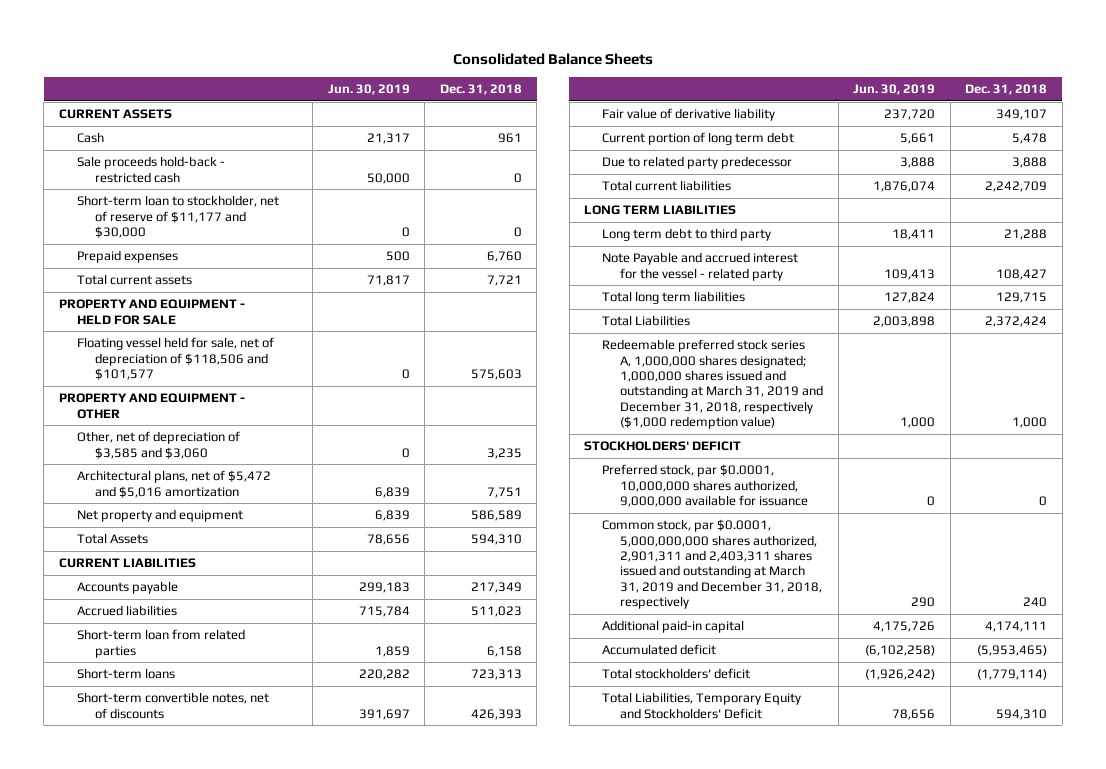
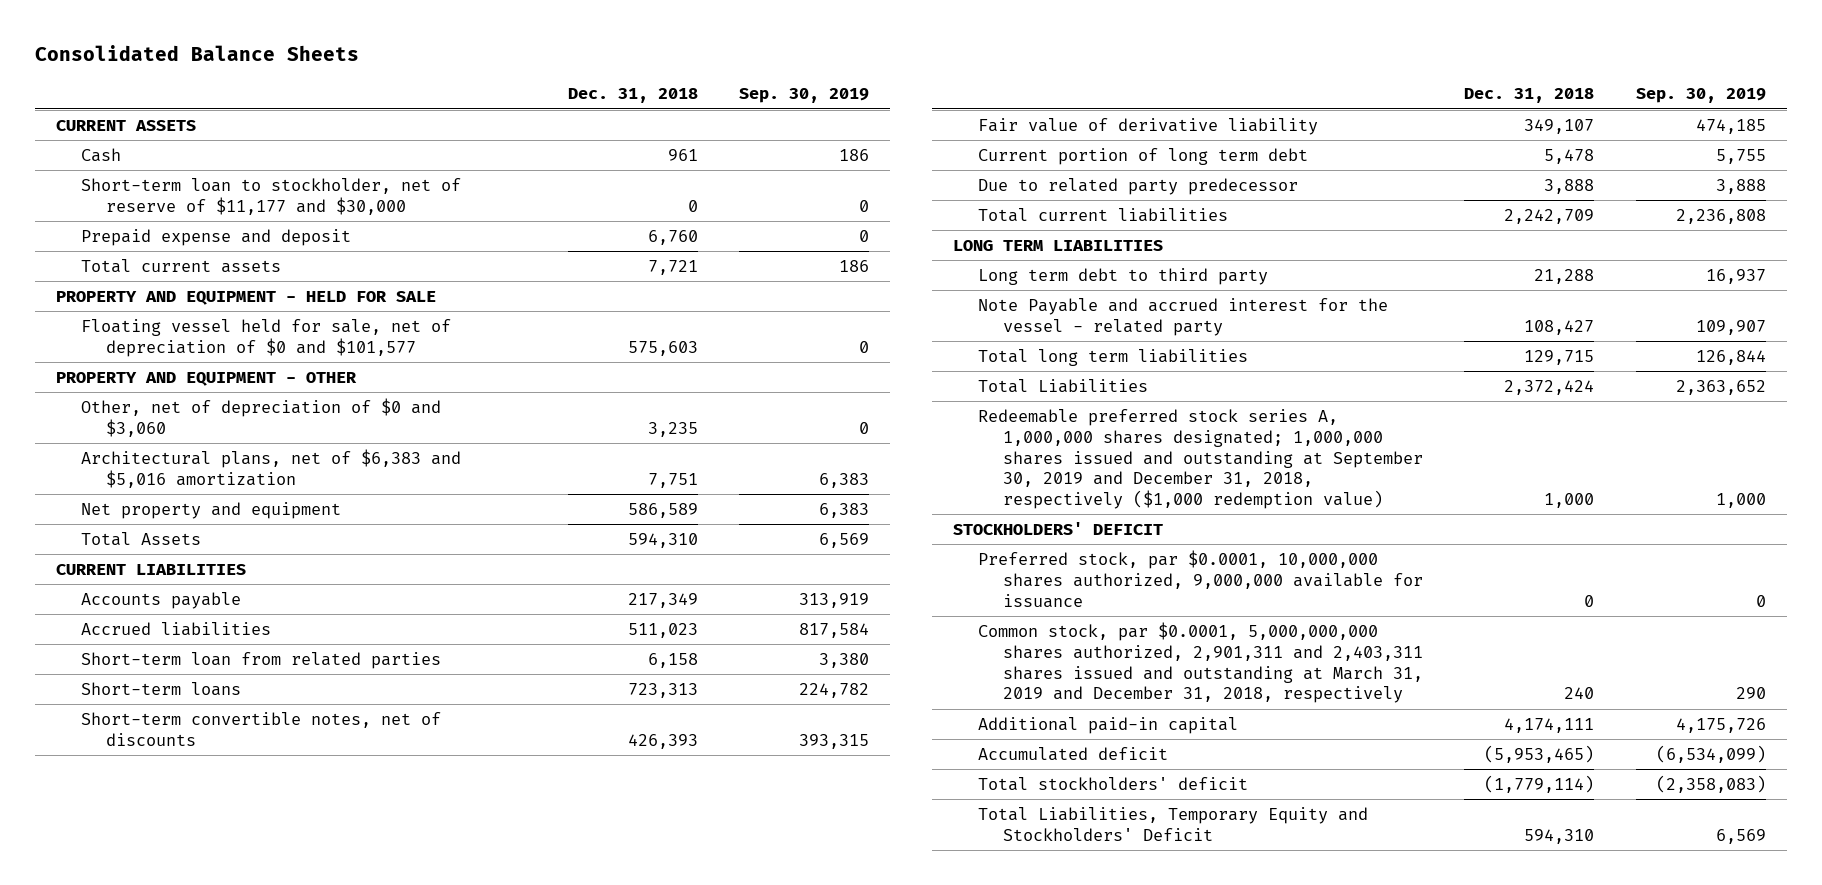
- | Jun. 30, 2019 | Dec. 31, 2018
+ | Dec. 31, 2018 | Sep. 30, 2019
- Sale proceeds hold-back - restricted cash | 50,000 | 0
- Prepaid expenses | 500 | 6,760
+ Prepaid expense and deposit | 6,760 | 0
- Floating vessel held for sale, net of depreciation of $118,506 and $101,577 | 0 | 575,603
+ Floating vessel held for sale, net of depreciation of $0 and $101,577 | 575,603 | 0
- Other, net of depreciation of $3,585 and $3,060 | 0 | 3,235
- Architectural plans, net of $5,472 and $5,016 amortization | 6,839 | 7,751
+ Other, net of depreciation of $0 and $3,060 | 3,235 | 0
+ Architectural plans, net of $6,383 and $5,016 amortization | 7,751 | 6,383
- Redeemable preferred stock series A, 1,000,000 shares designated; 1,000,000 shares issued and outstanding at March 31, 2019 and December 31, 2018, respectively ($1,000 redemption value) | 1,000 | 1,000
+ Redeemable preferred stock series A, 1,000,000 shares designated; 1,000,000 shares issued and outstanding at September 30, 2019 and December 31, 2018, respectively ($1,000 redemption value) | 1,000 | 1,000

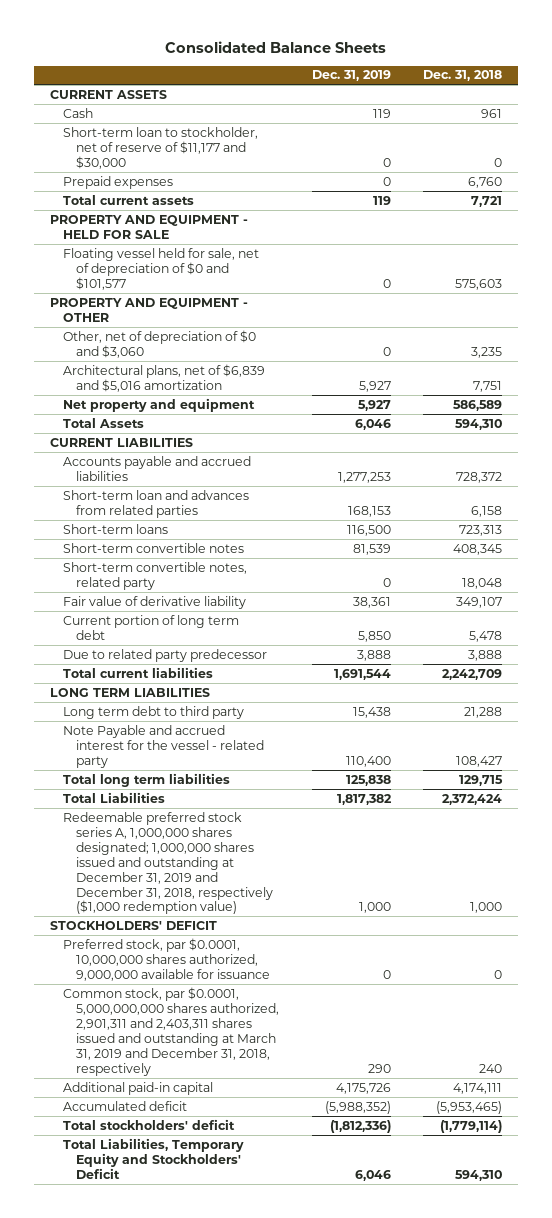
- | Dec. 31, 2018 | Sep. 30, 2019
+ | Dec. 31, 2019 | Dec. 31, 2018
- Prepaid expense and deposit | 6,760 | 0
+ Prepaid expenses | 0 | 6,760
- Architectural plans, net of $6,383 and $5,016 amortization | 7,751 | 6,383
+ Architectural plans, net of $6,839 and $5,016 amortization | 5,927 | 7,751
- Accounts payable | 217,349 | 313,919
- Accrued liabilities | 511,023 | 817,584
- Short-term loan from related parties | 6,158 | 3,380
+ Accounts payable and accrued liabilities | 1,277,253 | 728,372
+ Short-term loan and advances from related parties | 168,153 | 6,158
- Short-term convertible notes, net of discounts | 426,393 | 393,315
+ Short-term convertible notes | 81,539 | 408,345
+ Short-term convertible notes, related party | 0 | 18,048
- Redeemable preferred stock series A, 1,000,000 shares designated; 1,000,000 shares issued and outstanding at September 30, 2019 and December 31, 2018, respectively ($1,000 redemption value) | 1,000 | 1,000
+ Redeemable preferred stock series A, 1,000,000 shares designated; 1,000,000 shares issued and outstanding at December 31, 2019 and December 31, 2018, respectively ($1,000 redemption value) | 1,000 | 1,000

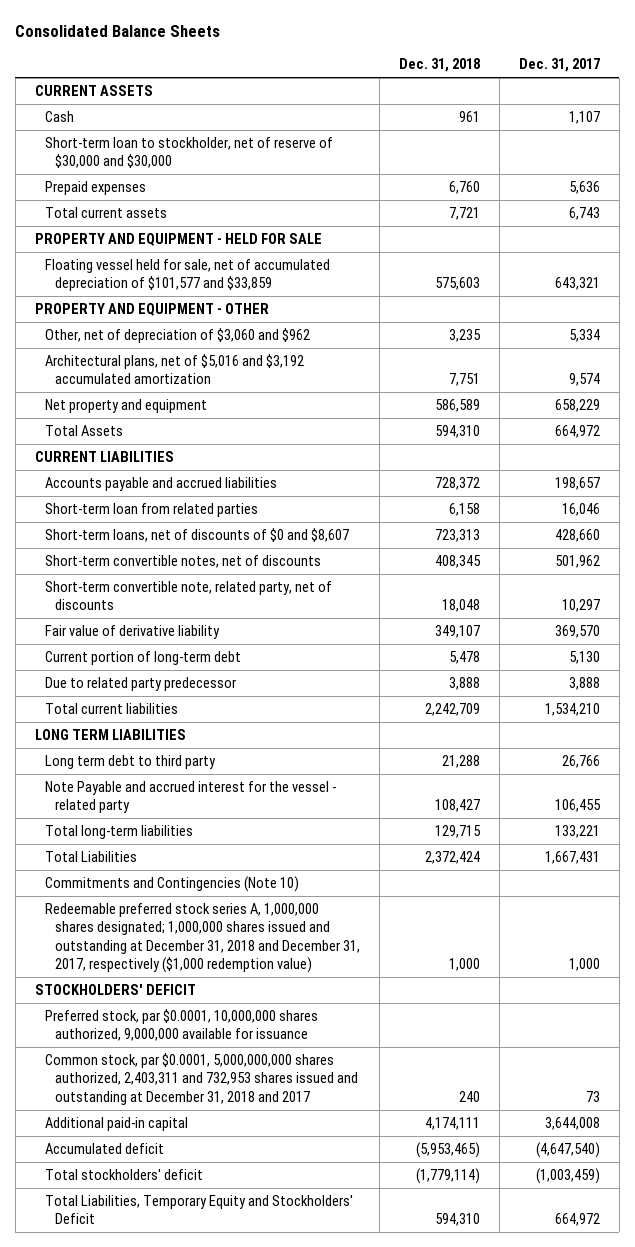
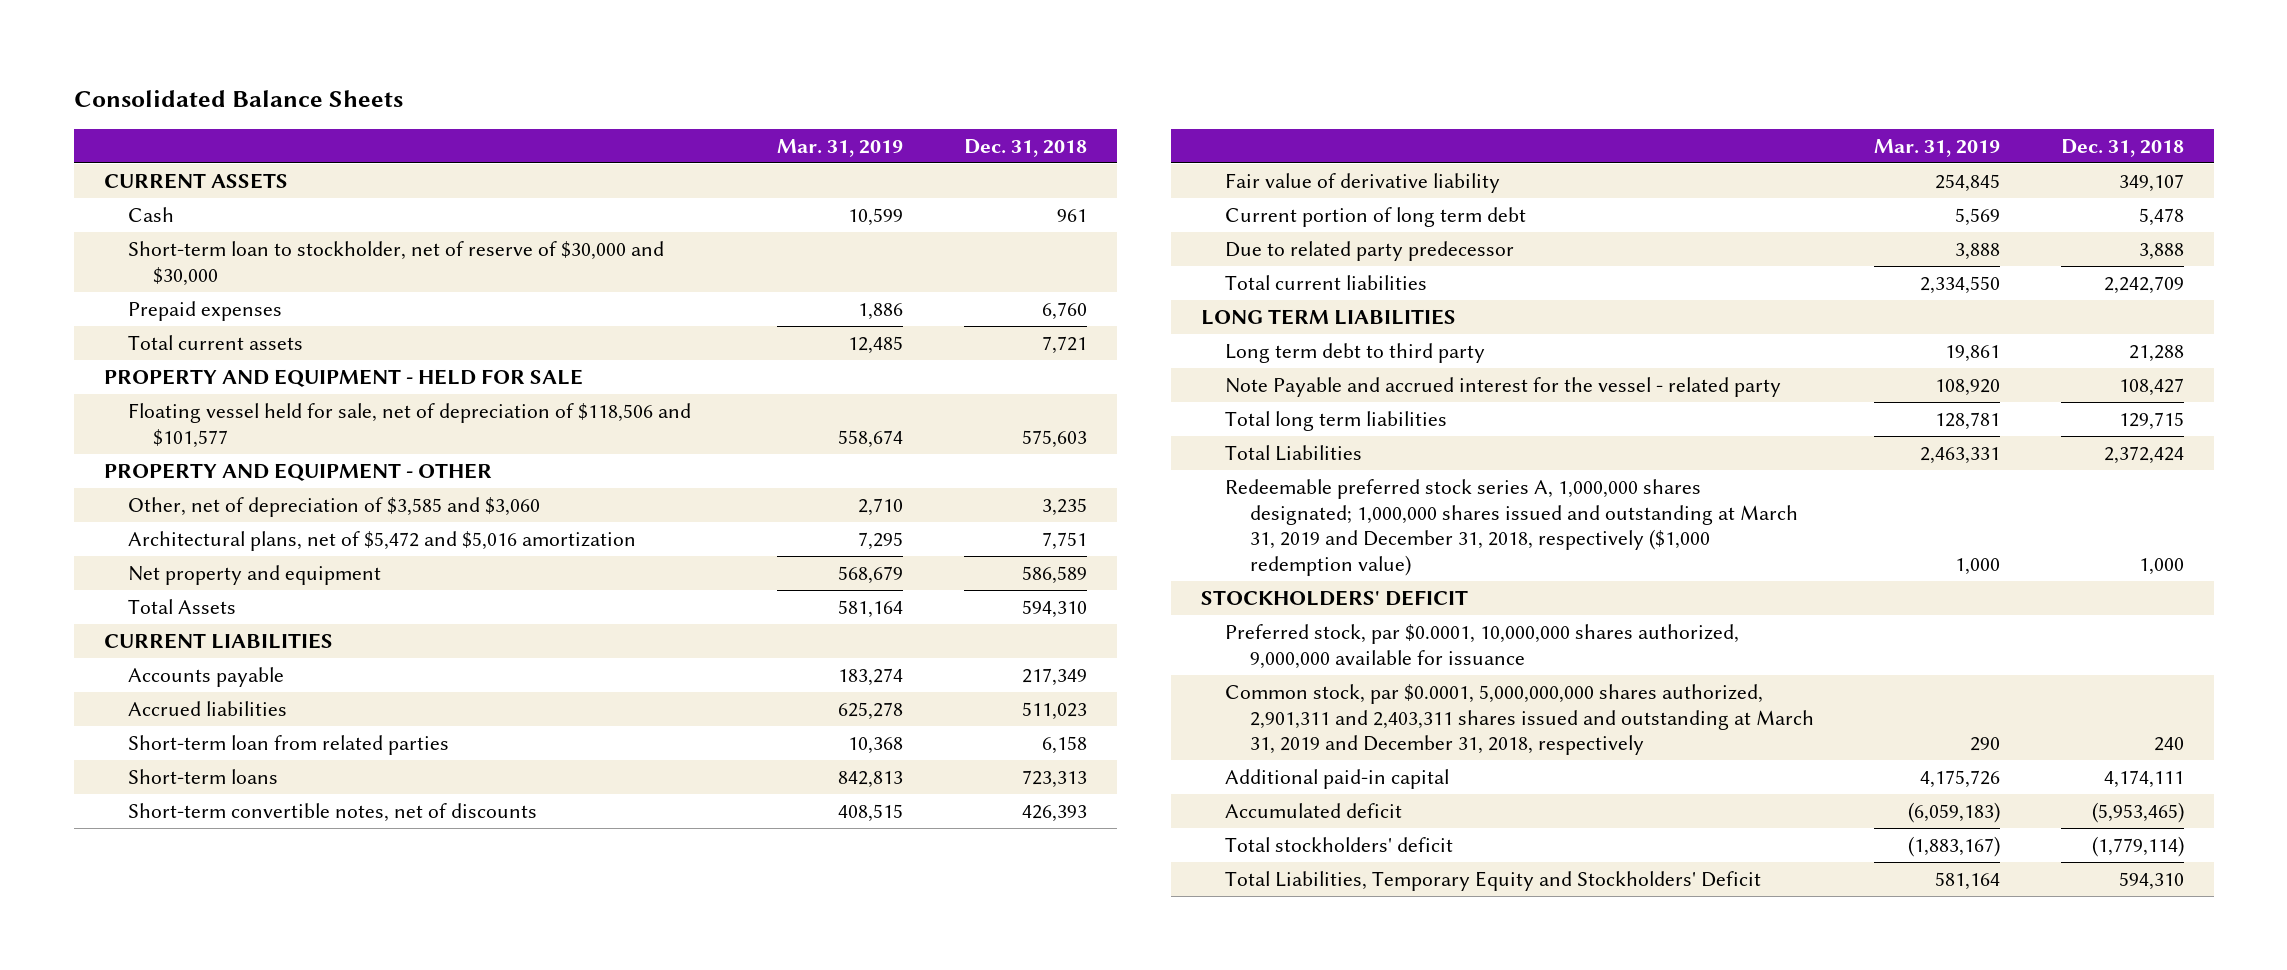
- | Dec. 31, 2018 | Dec. 31, 2017
+ | Mar. 31, 2019 | Dec. 31, 2018
- Floating vessel held for sale, net of accumulated depreciation of $101,577 and $33,859 | 575,603 | 643,321
+ Floating vessel held for sale, net of depreciation of $118,506 and $101,577 | 558,674 | 575,603
- Other, net of depreciation of $3,060 and $962 | 3,235 | 5,334
- Architectural plans, net of $5,016 and $3,192 accumulated amortization | 7,751 | 9,574
+ Other, net of depreciation of $3,585 and $3,060 | 2,710 | 3,235
+ Architectural plans, net of $5,472 and $5,016 amortization | 7,295 | 7,751
- Accounts payable and accrued liabilities | 728,372 | 198,657
+ Accounts payable | 183,274 | 217,349
+ Accrued liabilities | 625,278 | 511,023
- Short-term loans, net of discounts of $0 and $8,607 | 723,313 | 428,660
- Short-term convertible notes, net of discounts | 408,345 | 501,962
- Short-term convertible note, related party, net of discounts | 18,048 | 10,297
+ Short-term loans | 842,813 | 723,313
+ Short-term convertible notes, net of discounts | 408,515 | 426,393
- Current portion of long-term debt | 5,478 | 5,130
+ Current portion of long term debt | 5,569 | 5,478
- Total long-term liabilities | 129,715 | 133,221
+ Total long term liabilities | 128,781 | 129,715
- Commitments and Contingencies (Note 10)
- Redeemable preferred stock series A, 1,000,000 shares designated; 1,000,000 shares issued and outstanding at December 31, 2018 and December 31, 2017, respectively ($1,000 redemption value) | 1,000 | 1,000
+ Redeemable preferred stock series A, 1,000,000 shares designated; 1,000,000 shares issued and outstanding at March 31, 2019 and December 31, 2018, respectively ($1,000 redemption value) | 1,000 | 1,000
- Common stock, par $0.0001, 5,000,000,000 shares authorized, 2,403,311 and 732,953 shares issued and outstanding at December 31, 2018 and 2017 | 240 | 73
+ Common stock, par $0.0001, 5,000,000,000 shares authorized, 2,901,311 and 2,403,311 shares issued and outstanding at March 31, 2019 and December 31, 2018, respectively | 290 | 240

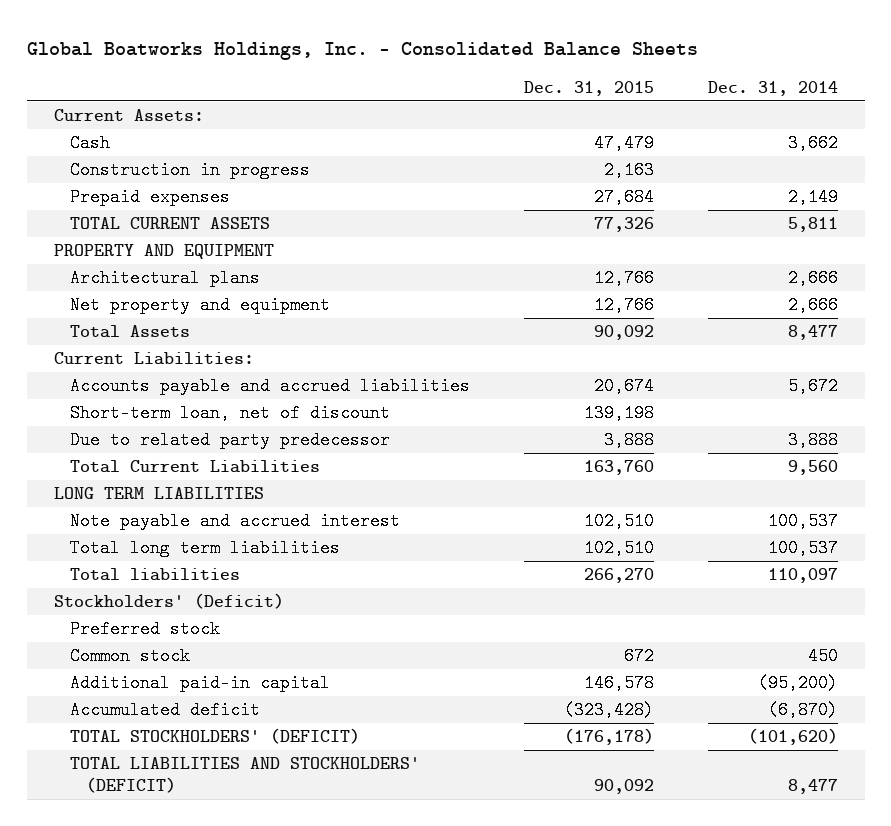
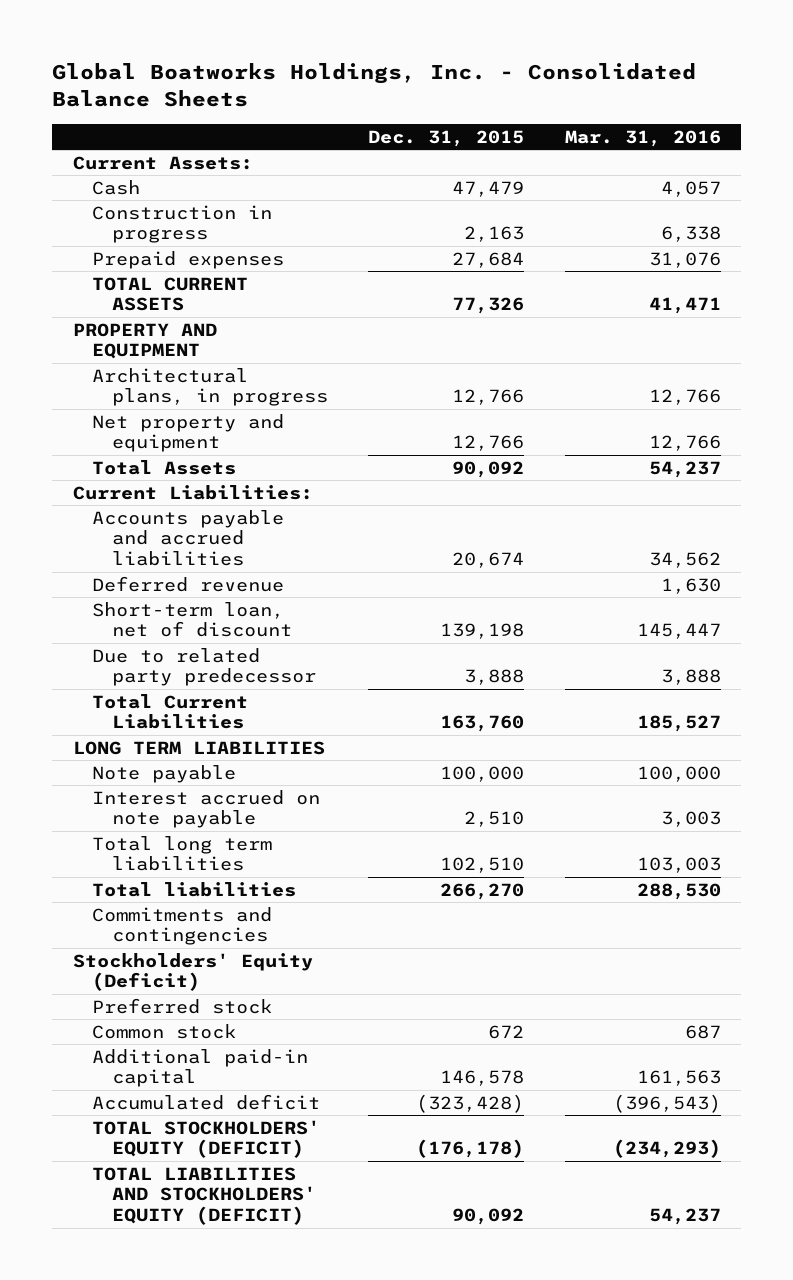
- | Dec. 31, 2015 | Dec. 31, 2014
+ | Dec. 31, 2015 | Mar. 31, 2016
- Architectural plans | 12,766 | 2,666
+ Architectural plans, in progress | 12,766 | 12,766
+ Deferred revenue | | 1,630
- Note payable and accrued interest | 102,510 | 100,537
+ Note payable | 100,000 | 100,000
+ Interest accrued on note payable | 2,510 | 3,003
- Stockholders' (Deficit)
+ Commitments and contingencies
+ Stockholders' Equity (Deficit)
- TOTAL STOCKHOLDERS' (DEFICIT) | (176,178) | (101,620)
- TOTAL LIABILITIES AND STOCKHOLDERS' (DEFICIT) | 90,092 | 8,477
+ TOTAL STOCKHOLDERS' EQUITY (DEFICIT) | (176,178) | (234,293)
+ TOTAL LIABILITIES AND STOCKHOLDERS' EQUITY (DEFICIT) | 90,092 | 54,237

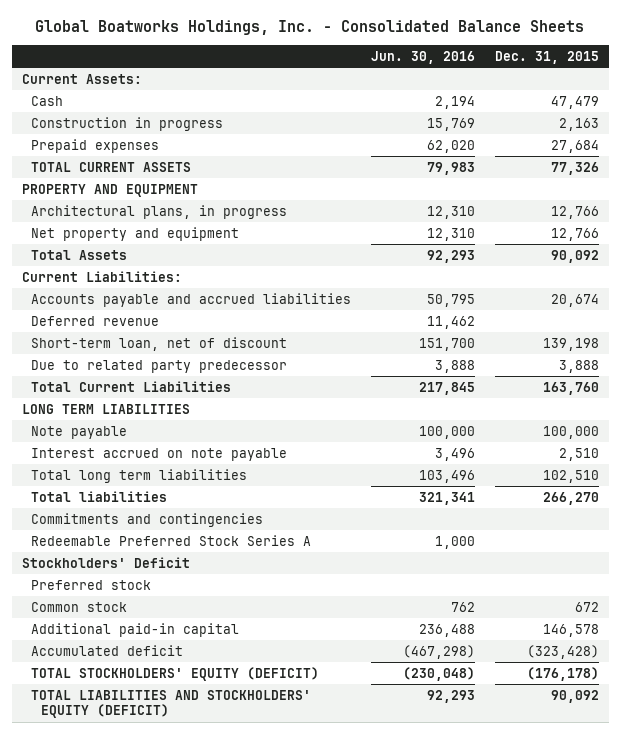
- | Dec. 31, 2015 | Mar. 31, 2016
+ | Jun. 30, 2016 | Dec. 31, 2015
- Stockholders' Equity (Deficit)
+ Redeemable Preferred Stock Series A | 1,000 |
+ Stockholders' Deficit

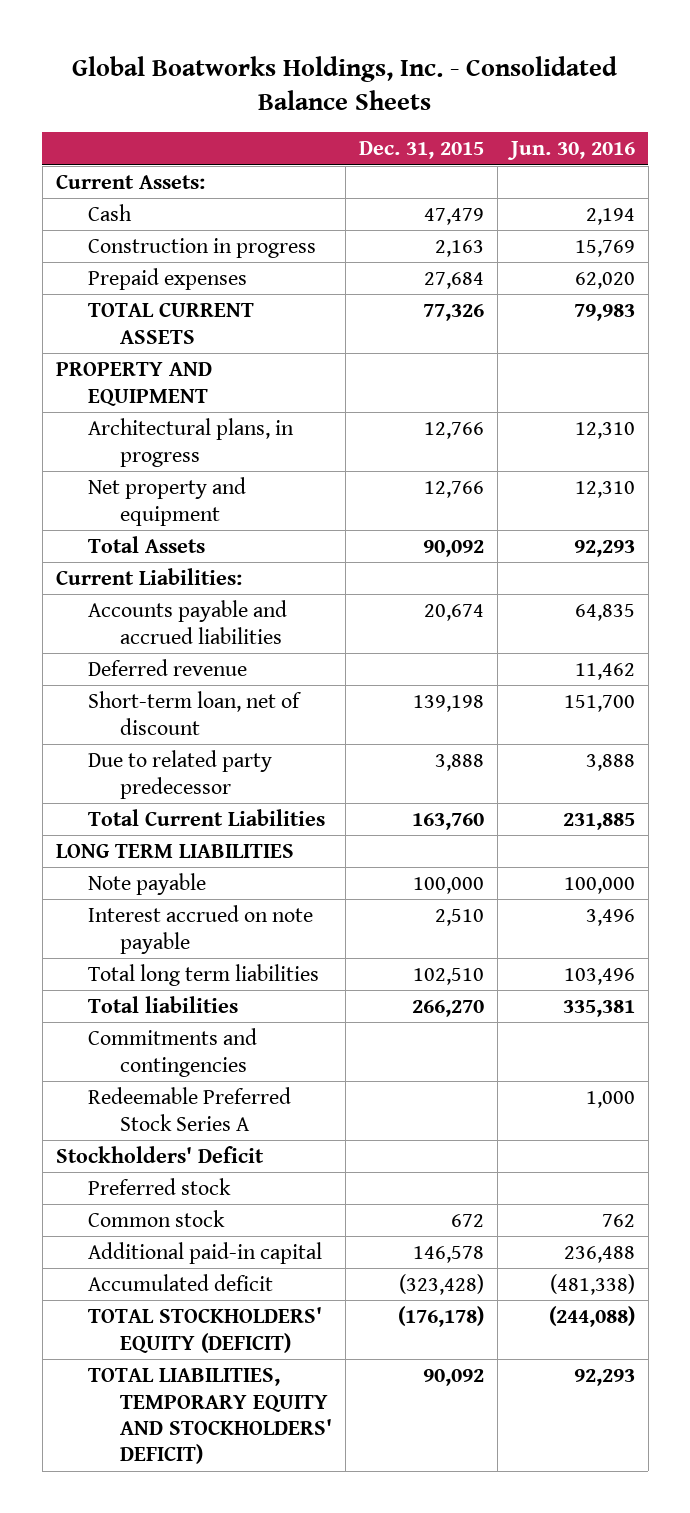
- | Jun. 30, 2016 | Dec. 31, 2015
+ | Dec. 31, 2015 | Jun. 30, 2016
- Accounts payable and accrued liabilities | 50,795 | 20,674
+ Accounts payable and accrued liabilities | 20,674 | 64,835
- Total Current Liabilities | 217,845 | 163,760
+ Total Current Liabilities | 163,760 | 231,885
- Total liabilities | 321,341 | 266,270
+ Total liabilities | 266,270 | 335,381
- Accumulated deficit | (467,298) | (323,428)
- TOTAL STOCKHOLDERS' EQUITY (DEFICIT) | (230,048) | (176,178)
- TOTAL LIABILITIES AND STOCKHOLDERS' EQUITY (DEFICIT) | 92,293 | 90,092
+ Accumulated deficit | (323,428) | (481,338)
+ TOTAL STOCKHOLDERS' EQUITY (DEFICIT) | (176,178) | (244,088)
+ TOTAL LIABILITIES, TEMPORARY EQUITY AND STOCKHOLDERS' DEFICIT) | 90,092 | 92,293

